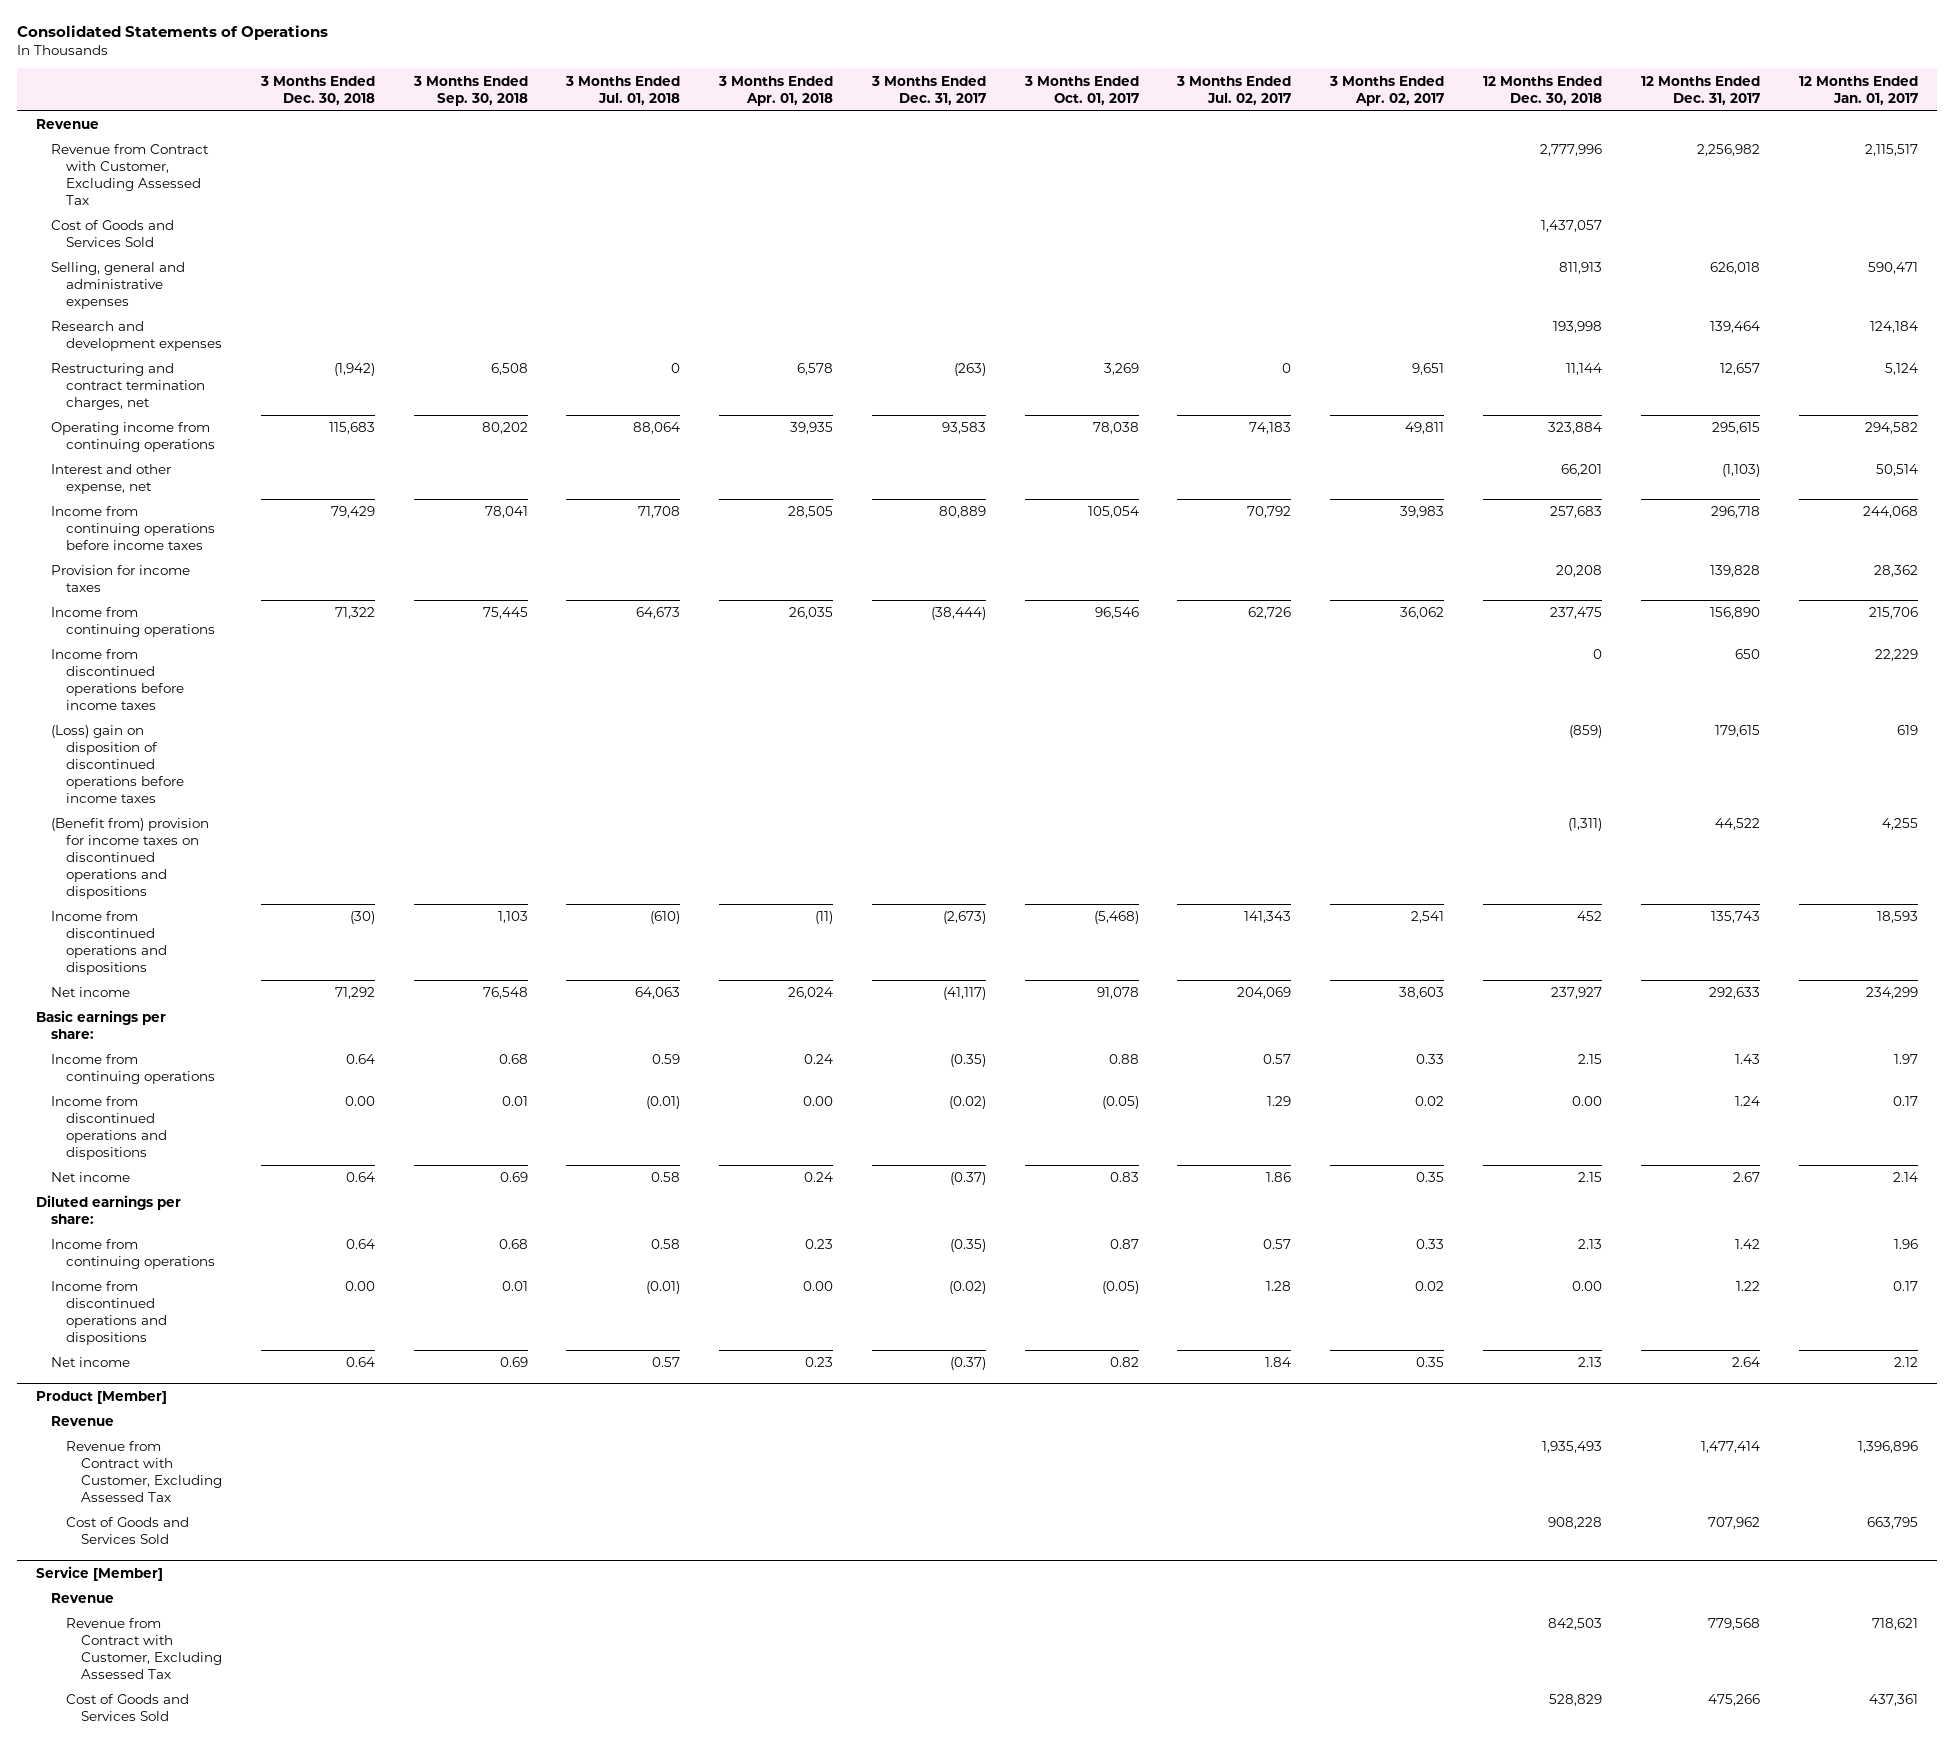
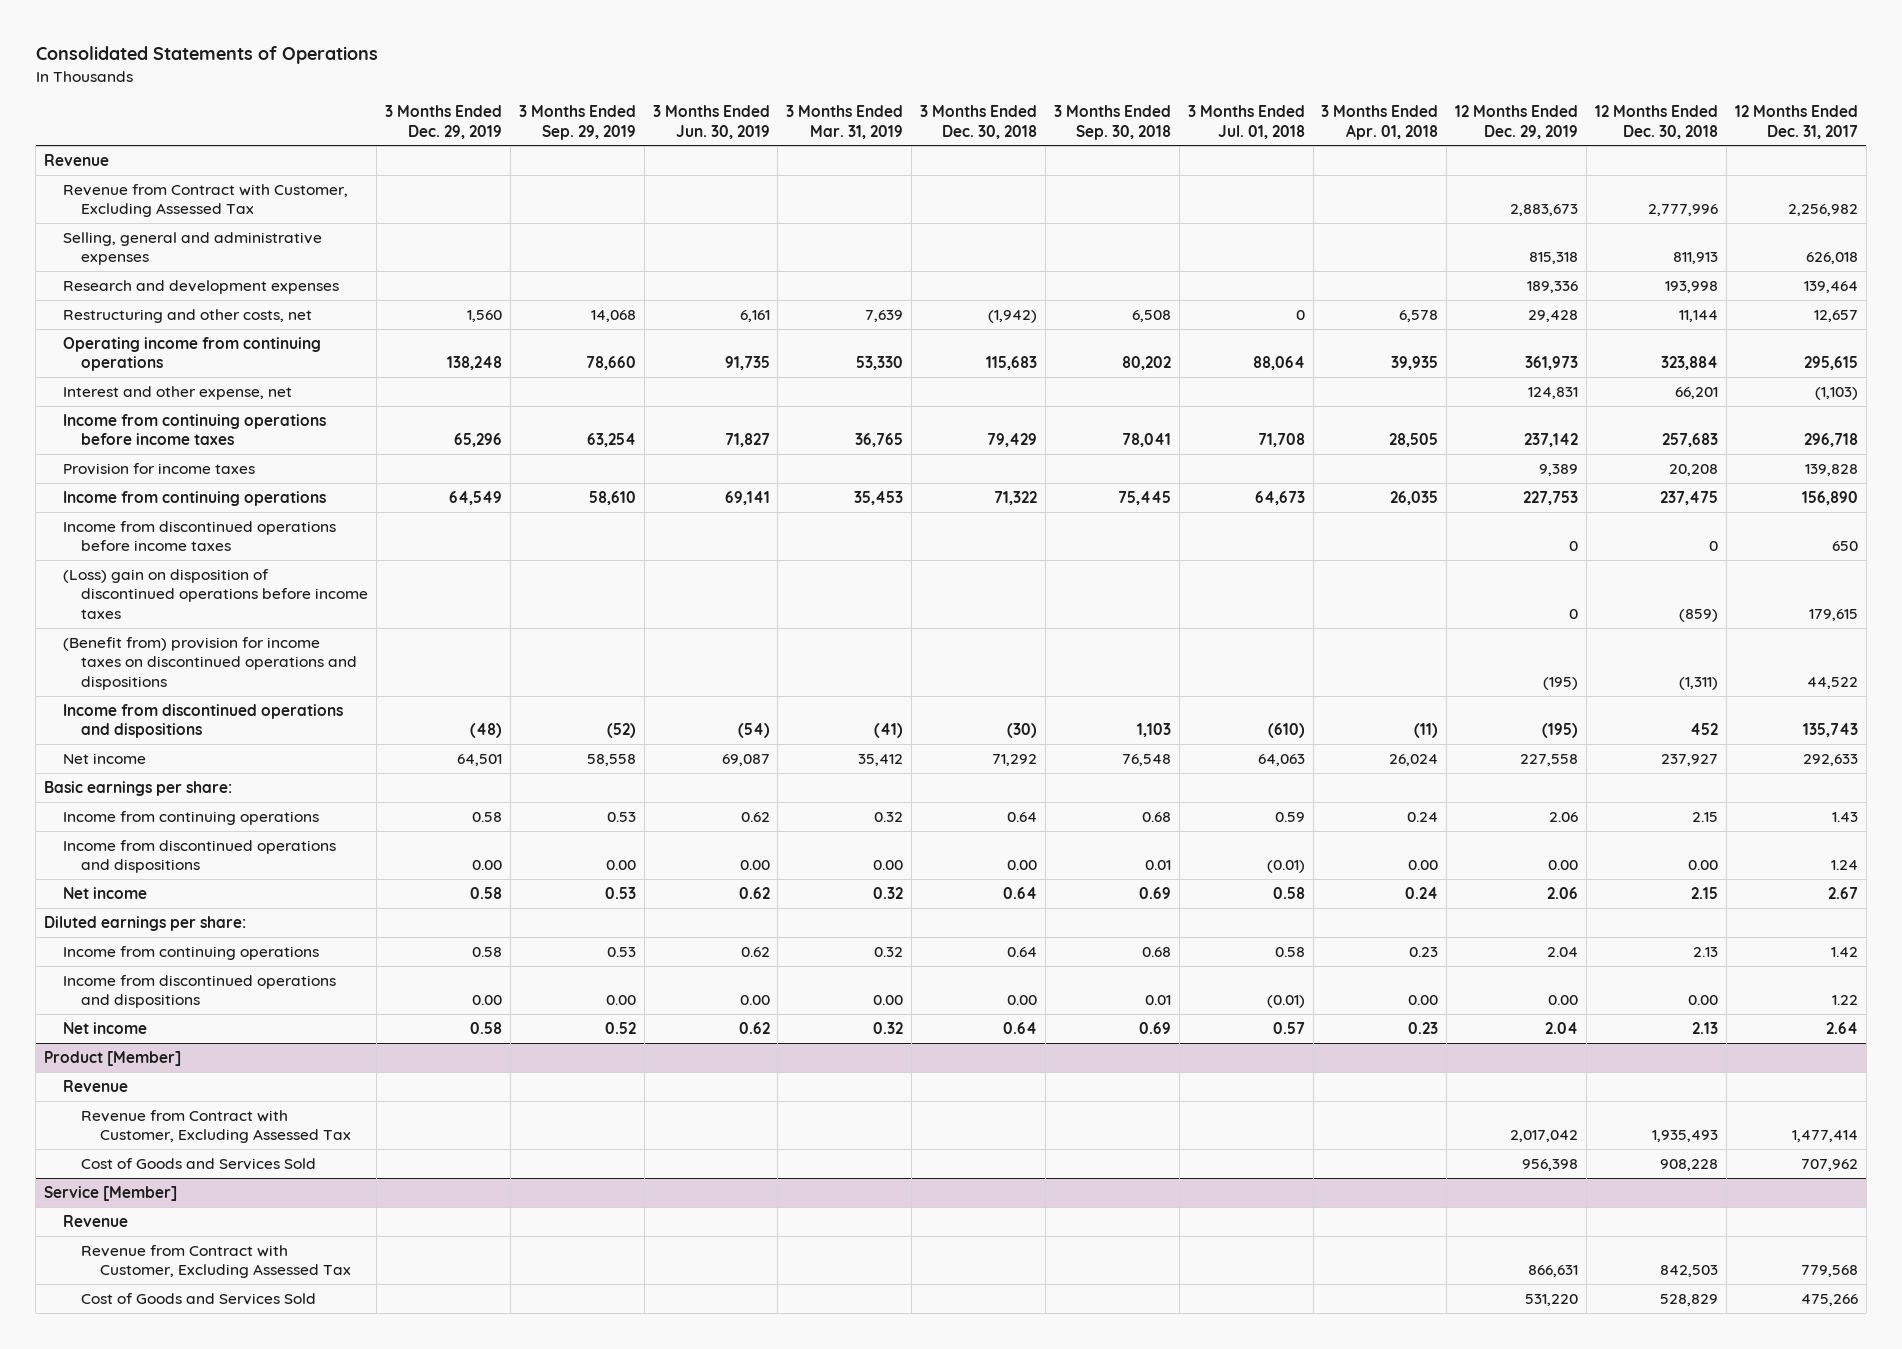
- | 3 Months Ended Dec. 30, 2018 | 3 Months Ended Sep. 30, 2018 | 3 Months Ended Jul. 01, 2018 | 3 Months Ended Apr. 01, 2018 | 3 Months Ended Dec. 31, 2017 | 3 Months Ended Oct. 01, 2017 | 3 Months Ended Jul. 02, 2017 | 3 Months Ended Apr. 02, 2017 | 12 Months Ended Dec. 30, 2018 | 12 Months Ended Dec. 31, 2017 | 12 Months Ended Jan. 01, 2017
+ | 3 Months Ended Dec. 29, 2019 | 3 Months Ended Sep. 29, 2019 | 3 Months Ended Jun. 30, 2019 | 3 Months Ended Mar. 31, 2019 | 3 Months Ended Dec. 30, 2018 | 3 Months Ended Sep. 30, 2018 | 3 Months Ended Jul. 01, 2018 | 3 Months Ended Apr. 01, 2018 | 12 Months Ended Dec. 29, 2019 | 12 Months Ended Dec. 30, 2018 | 12 Months Ended Dec. 31, 2017
- Cost of Goods and Services Sold | | | | | | | | | 1,437,057 | |
- Restructuring and contract termination charges, net | (1,942) | 6,508 | 0 | 6,578 | (263) | 3,269 | 0 | 9,651 | 11,144 | 12,657 | 5,124
+ Restructuring and other costs, net | 1,560 | 14,068 | 6,161 | 7,639 | (1,942) | 6,508 | 0 | 6,578 | 29,428 | 11,144 | 12,657

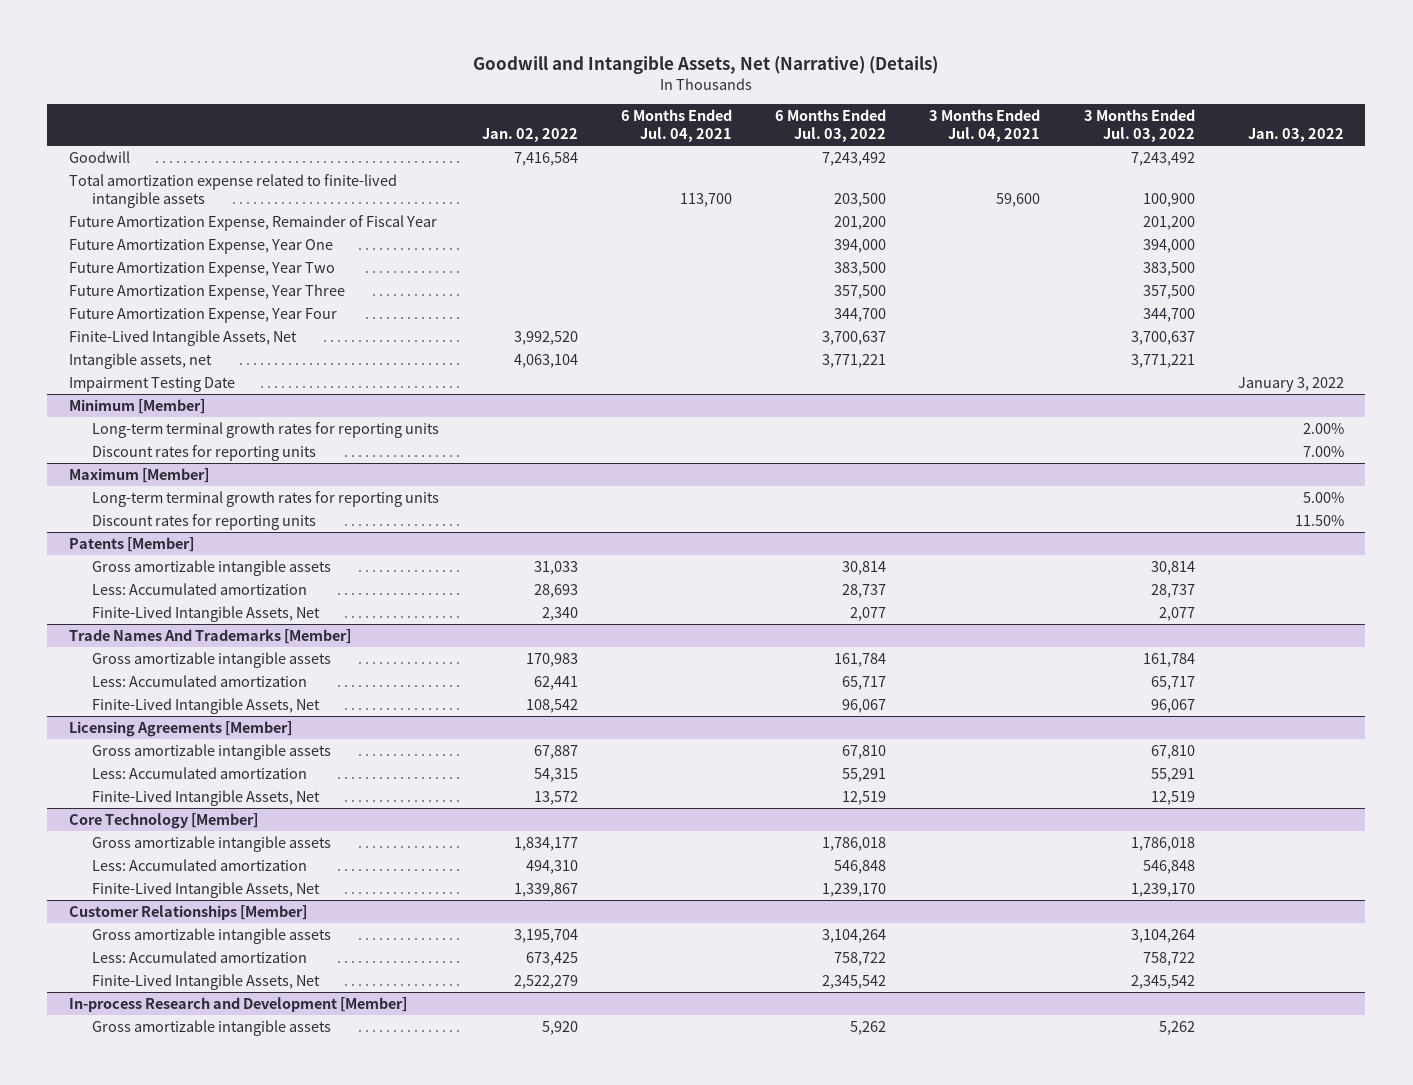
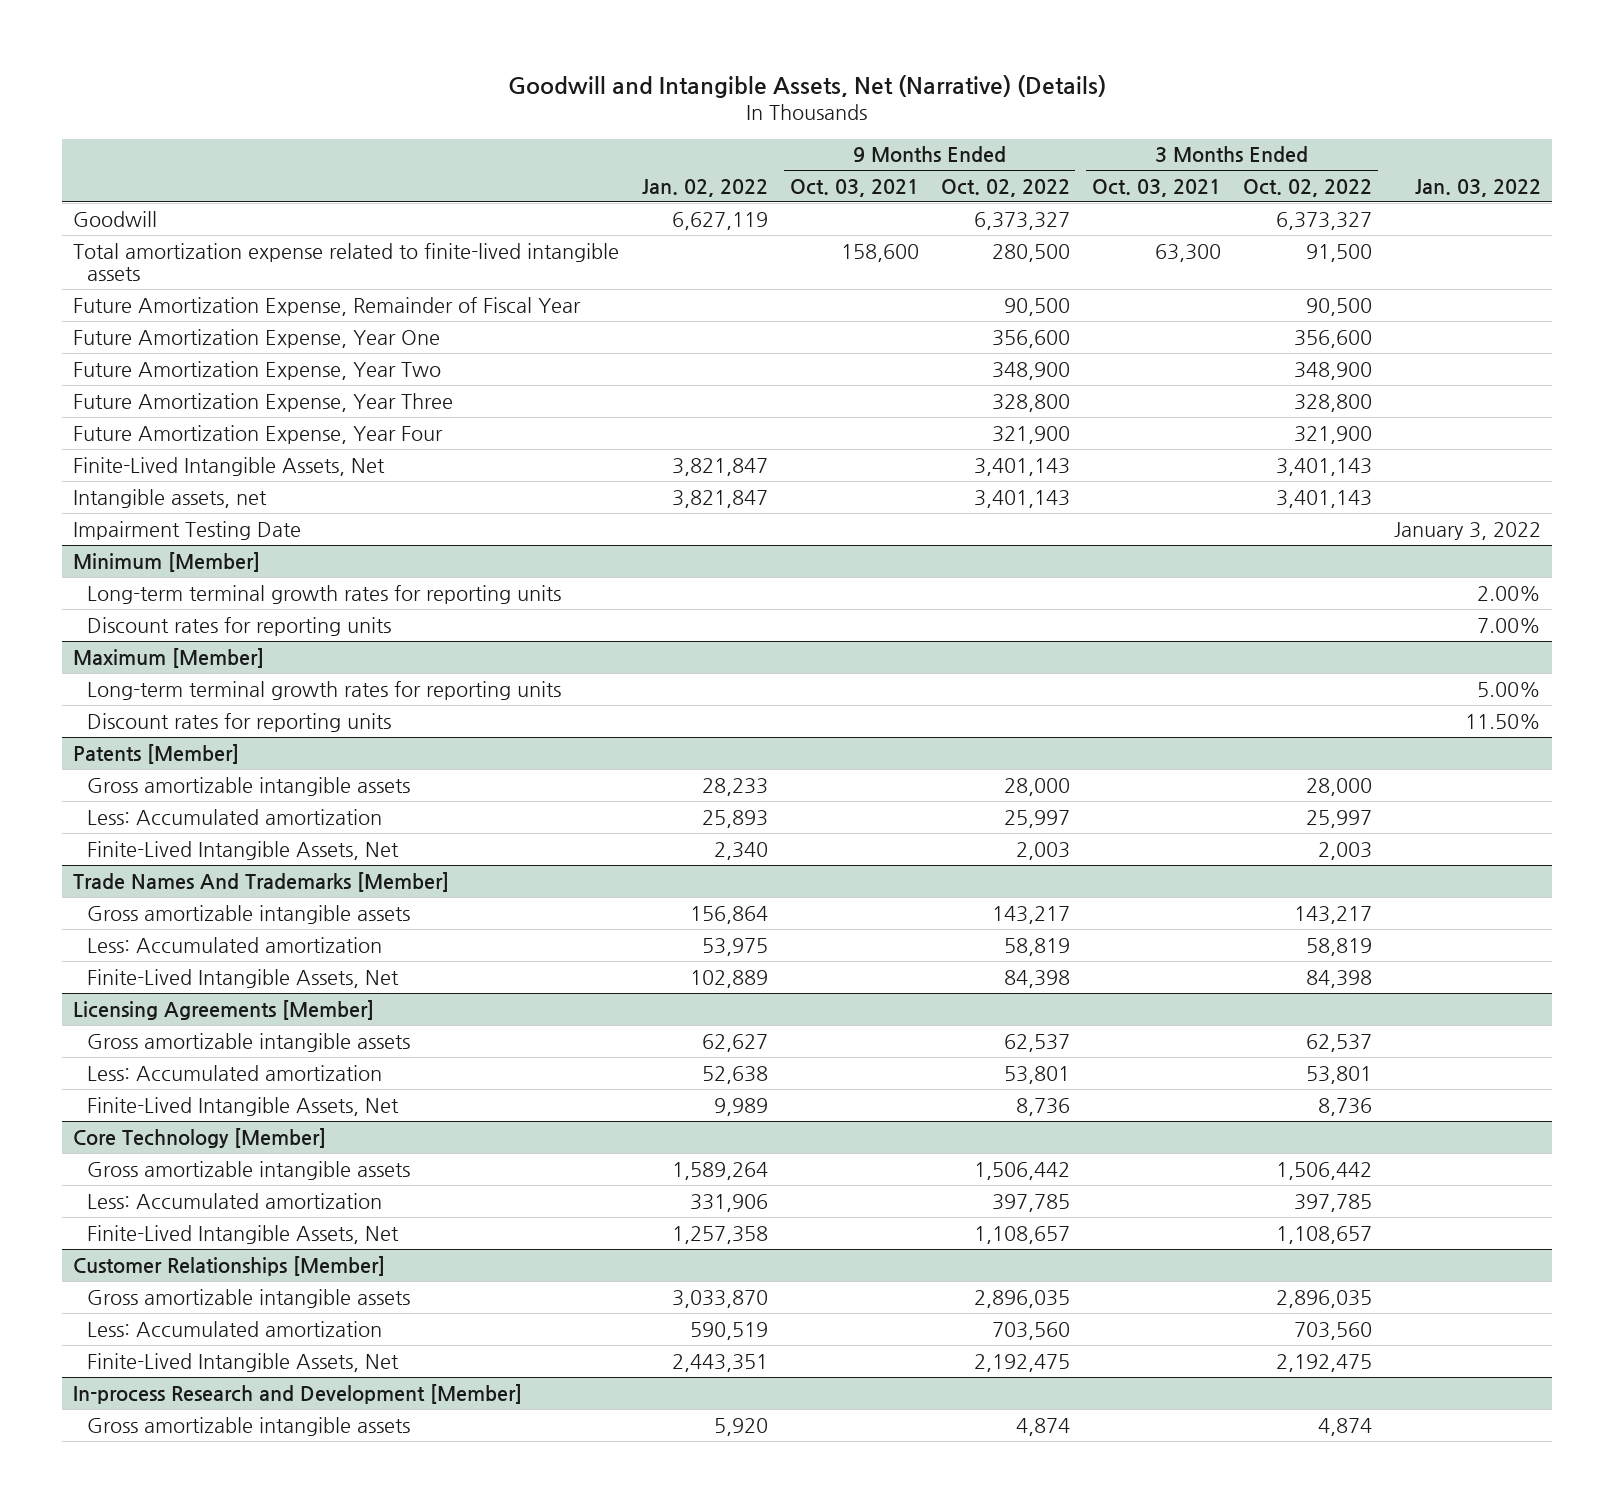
- | Jan. 02, 2022 | 6 Months Ended Jul. 04, 2021 | 6 Months Ended Jul. 03, 2022 | 3 Months Ended Jul. 04, 2021 | 3 Months Ended Jul. 03, 2022 | Jan. 03, 2022
+ | Jan. 02, 2022 | 9 Months Ended Oct. 03, 2021 | 9 Months Ended Oct. 02, 2022 | 3 Months Ended Oct. 03, 2021 | 3 Months Ended Oct. 02, 2022 | Jan. 03, 2022
- Goodwill | 7,416,584 | | 7,243,492 | | 7,243,492 |
+ Goodwill | 6,627,119 | | 6,373,327 | | 6,373,327 |
- Finite-Lived Intangible Assets, Net | 3,992,520 | | 3,700,637 | | 3,700,637 |
- Intangible assets, net | 4,063,104 | | 3,771,221 | | 3,771,221 |
+ Finite-Lived Intangible Assets, Net | 3,821,847 | | 3,401,143 | | 3,401,143 |
+ Intangible assets, net | 3,821,847 | | 3,401,143 | | 3,401,143 |
@ Patents [Member]
- Gross amortizable intangible assets | 31,033 | | 30,814 | | 30,814 |
- Less: Accumulated amortization | 28,693 | | 28,737 | | 28,737 |
+ Gross amortizable intangible assets | 28,233 | | 28,000 | | 28,000 |
+ Less: Accumulated amortization | 25,893 | | 25,997 | | 25,997 |
@ Trade Names And Trademarks [Member]
- Gross amortizable intangible assets | 170,983 | | 161,784 | | 161,784 |
- Less: Accumulated amortization | 62,441 | | 65,717 | | 65,717 |
- Finite-Lived Intangible Assets, Net | 108,542 | | 96,067 | | 96,067 |
+ Gross amortizable intangible assets | 156,864 | | 143,217 | | 143,217 |
+ Less: Accumulated amortization | 53,975 | | 58,819 | | 58,819 |
+ Finite-Lived Intangible Assets, Net | 102,889 | | 84,398 | | 84,398 |
@ Licensing Agreements [Member]
- Gross amortizable intangible assets | 67,887 | | 67,810 | | 67,810 |
- Less: Accumulated amortization | 54,315 | | 55,291 | | 55,291 |
- Finite-Lived Intangible Assets, Net | 13,572 | | 12,519 | | 12,519 |
+ Gross amortizable intangible assets | 62,627 | | 62,537 | | 62,537 |
+ Less: Accumulated amortization | 52,638 | | 53,801 | | 53,801 |
+ Finite-Lived Intangible Assets, Net | 9,989 | | 8,736 | | 8,736 |
@ Core Technology [Member]
- Gross amortizable intangible assets | 1,834,177 | | 1,786,018 | | 1,786,018 |
- Less: Accumulated amortization | 494,310 | | 546,848 | | 546,848 |
- Finite-Lived Intangible Assets, Net | 1,339,867 | | 1,239,170 | | 1,239,170 |
+ Gross amortizable intangible assets | 1,589,264 | | 1,506,442 | | 1,506,442 |
+ Less: Accumulated amortization | 331,906 | | 397,785 | | 397,785 |
+ Finite-Lived Intangible Assets, Net | 1,257,358 | | 1,108,657 | | 1,108,657 |
@ Customer Relationships [Member]
- Gross amortizable intangible assets | 3,195,704 | | 3,104,264 | | 3,104,264 |
- Less: Accumulated amortization | 673,425 | | 758,722 | | 758,722 |
- Finite-Lived Intangible Assets, Net | 2,522,279 | | 2,345,542 | | 2,345,542 |
+ Gross amortizable intangible assets | 3,033,870 | | 2,896,035 | | 2,896,035 |
+ Less: Accumulated amortization | 590,519 | | 703,560 | | 703,560 |
+ Finite-Lived Intangible Assets, Net | 2,443,351 | | 2,192,475 | | 2,192,475 |

